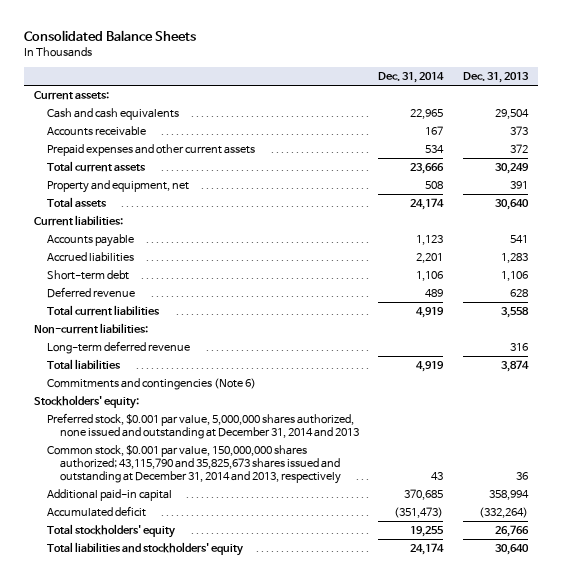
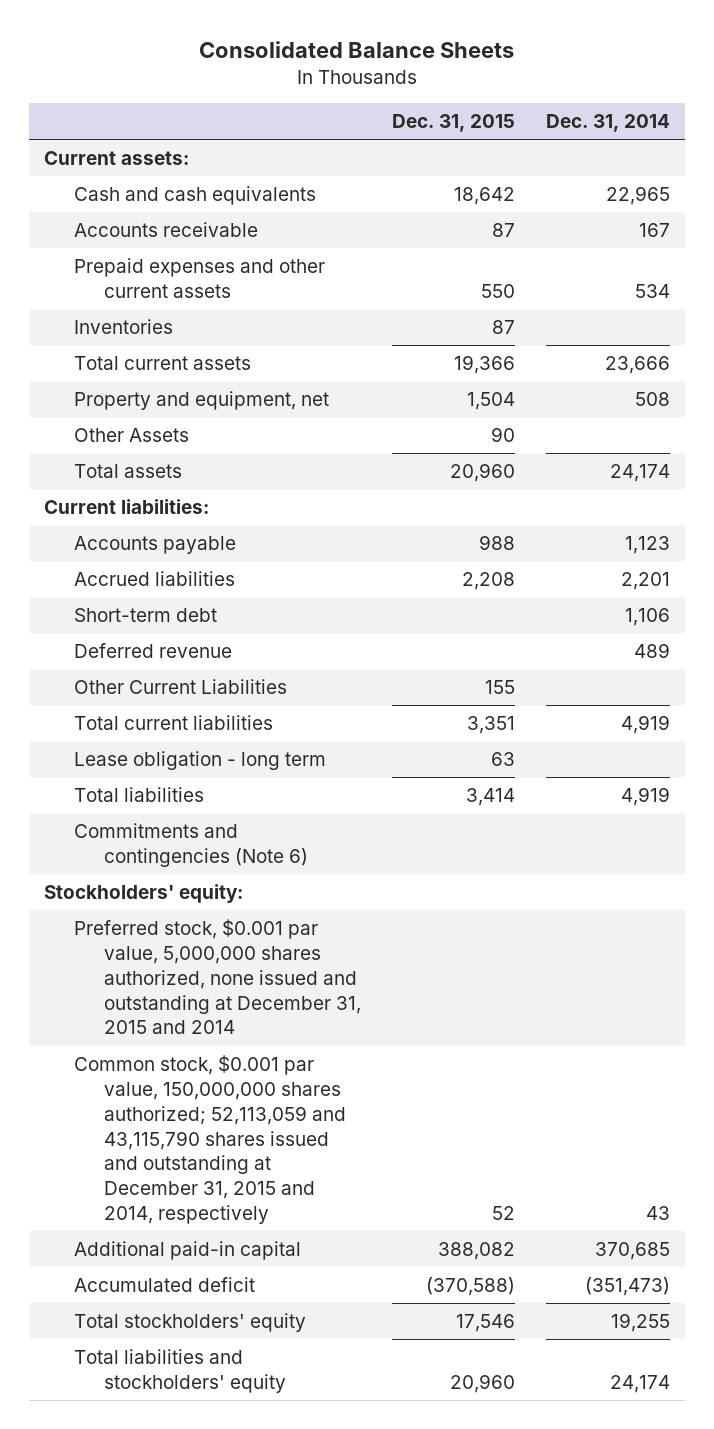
- | Dec. 31, 2014 | Dec. 31, 2013
+ | Dec. 31, 2015 | Dec. 31, 2014
+ Inventories | 87 |
+ Other Assets | 90 |
+ Other Current Liabilities | 155 |
- Non-current liabilities:
- Long-term deferred revenue | | 316
+ Lease obligation - long term | 63 |
- Preferred stock, $0.001 par value, 5,000,000 shares authorized, none issued and outstanding at December 31, 2014 and 2013
- Common stock, $0.001 par value, 150,000,000 shares authorized; 43,115,790 and 35,825,673 shares issued and outstanding at December 31, 2014 and 2013, respectively | 43 | 36
+ Preferred stock, $0.001 par value, 5,000,000 shares authorized, none issued and outstanding at December 31, 2015 and 2014
+ Common stock, $0.001 par value, 150,000,000 shares authorized; 52,113,059 and 43,115,790 shares issued and outstanding at December 31, 2015 and 2014, respectively | 52 | 43

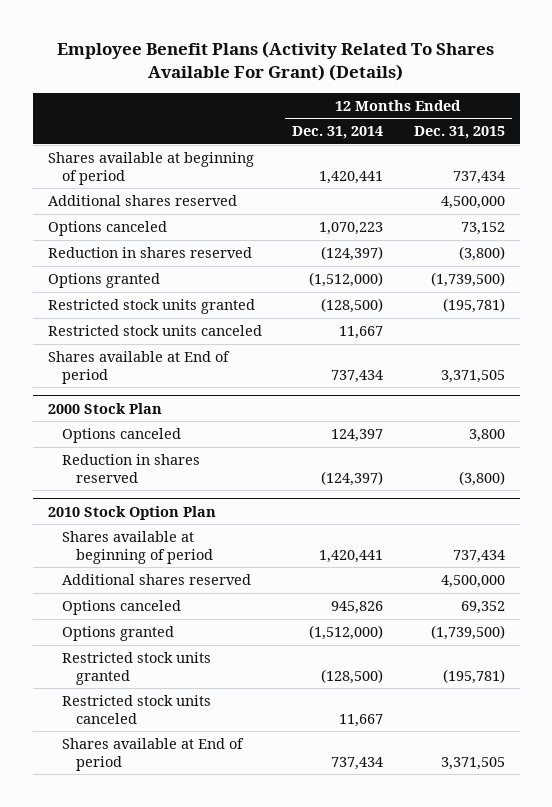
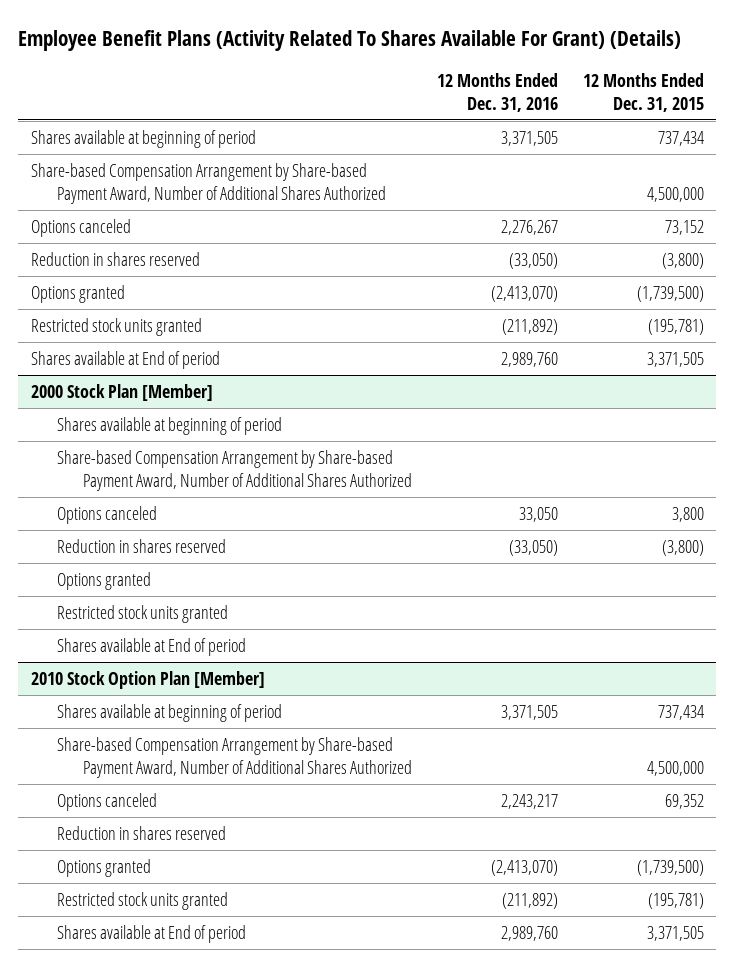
- | 12 Months Ended Dec. 31, 2014 | 12 Months Ended Dec. 31, 2015
+ | 12 Months Ended Dec. 31, 2016 | 12 Months Ended Dec. 31, 2015
- Additional shares reserved | | 4,500,000
+ Share-based Compensation Arrangement by Share-based Payment Award, Number of Additional Shares Authorized | | 4,500,000
- Restricted stock units canceled | 11,667 |
- 2000 Stock Plan
+ 2000 Stock Plan [Member]
+ Shares available at beginning of period
+ Share-based Compensation Arrangement by Share-based Payment Award, Number of Additional Shares Authorized
- 2010 Stock Option Plan
+ Options granted
+ Restricted stock units granted
+ Shares available at End of period
+ 2010 Stock Option Plan [Member]
- Additional shares reserved | | 4,500,000
+ Share-based Compensation Arrangement by Share-based Payment Award, Number of Additional Shares Authorized | | 4,500,000
+ Reduction in shares reserved
- Restricted stock units canceled | 11,667 |

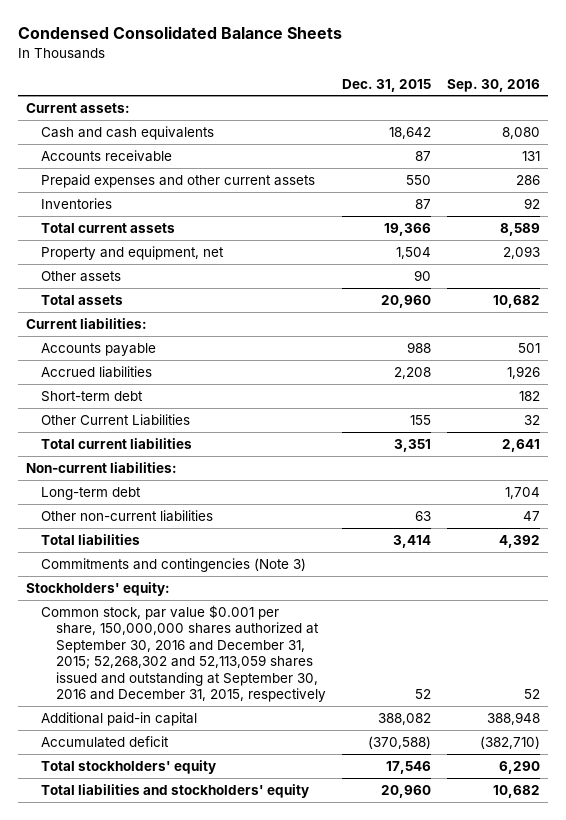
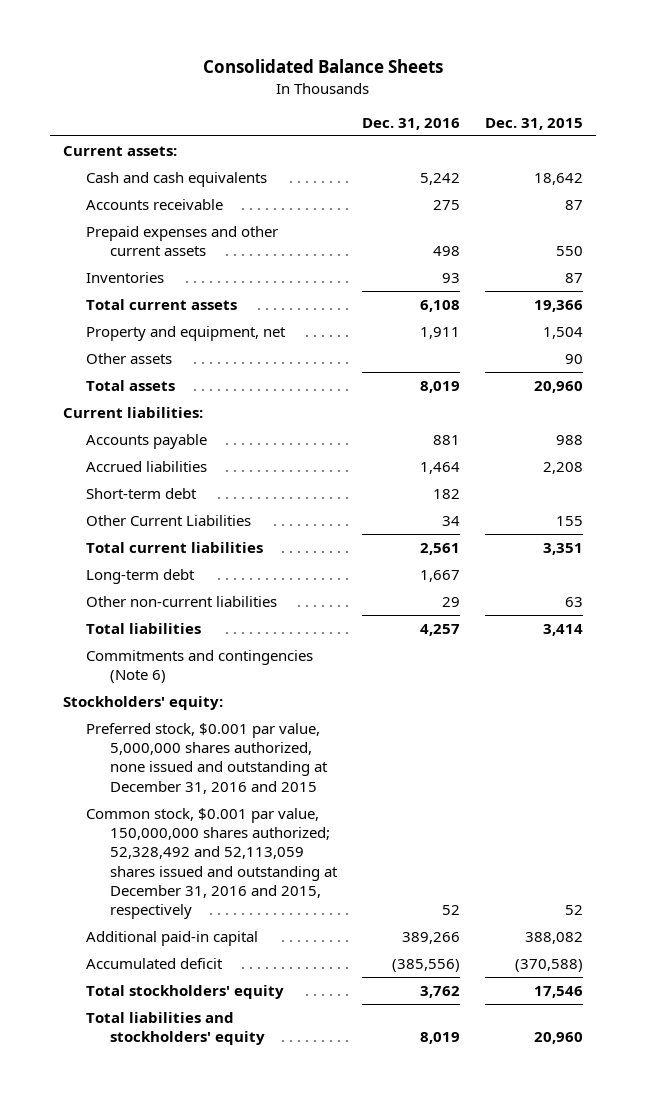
- Condensed Consolidated Balance Sheets
+ Consolidated Balance Sheets
- | Dec. 31, 2015 | Sep. 30, 2016
+ | Dec. 31, 2016 | Dec. 31, 2015
- Non-current liabilities:
- Commitments and contingencies (Note 3)
+ Commitments and contingencies (Note 6)
- Common stock, par value $0.001 per share, 150,000,000 shares authorized at September 30, 2016 and December 31, 2015; 52,268,302 and 52,113,059 shares issued and outstanding at September 30, 2016 and December 31, 2015, respectively | 52 | 52
+ Preferred stock, $0.001 par value, 5,000,000 shares authorized, none issued and outstanding at December 31, 2016 and 2015
+ Common stock, $0.001 par value, 150,000,000 shares authorized; 52,328,492 and 52,113,059 shares issued and outstanding at December 31, 2016 and 2015, respectively | 52 | 52

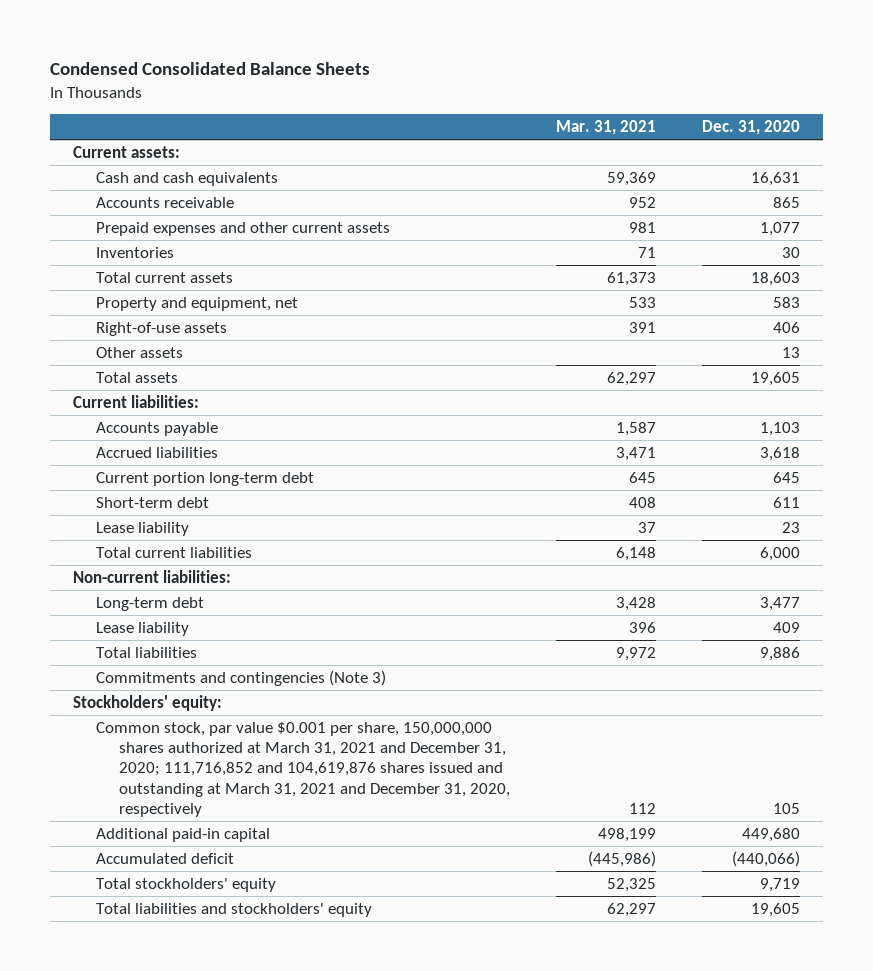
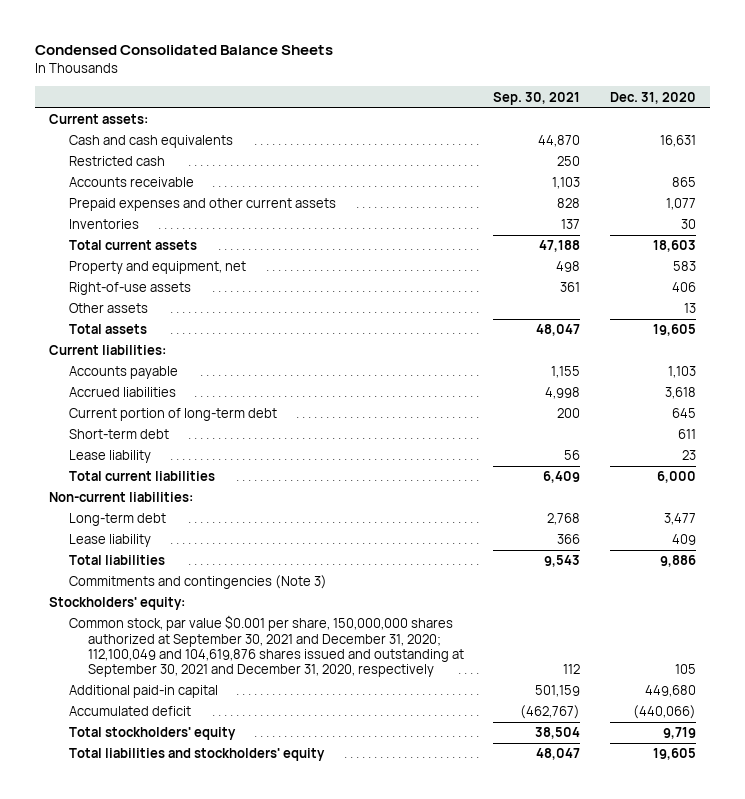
- | Mar. 31, 2021 | Dec. 31, 2020
+ | Sep. 30, 2021 | Dec. 31, 2020
+ Restricted cash | 250 |
- Current portion long-term debt | 645 | 645
+ Current portion of long-term debt | 200 | 645
- Common stock, par value $0.001 per share, 150,000,000 shares authorized at March 31, 2021 and December 31, 2020; 111,716,852 and 104,619,876 shares issued and outstanding at March 31, 2021 and December 31, 2020, respectively | 112 | 105
+ Common stock, par value $0.001 per share, 150,000,000 shares authorized at September 30, 2021 and December 31, 2020; 112,100,049 and 104,619,876 shares issued and outstanding at September 30, 2021 and December 31, 2020, respectively | 112 | 105

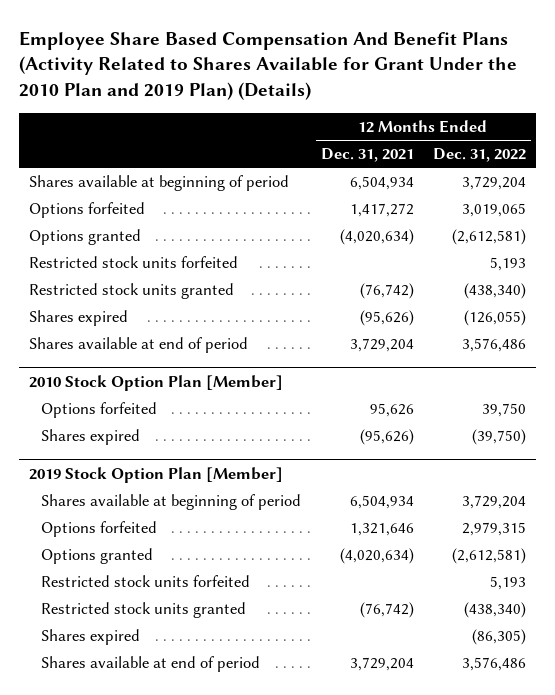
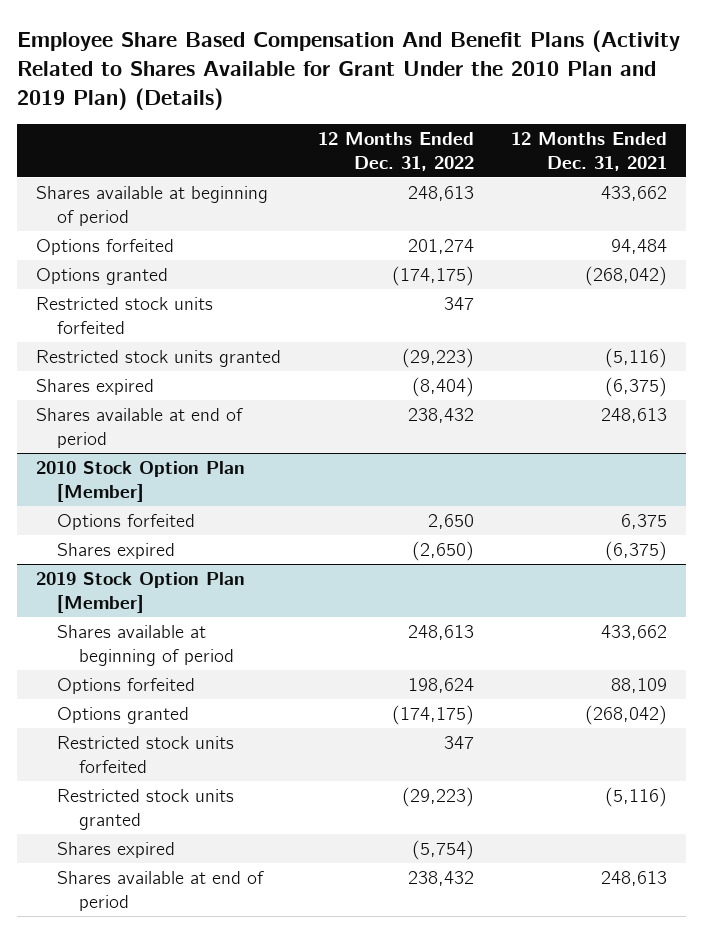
- | 12 Months Ended Dec. 31, 2021 | 12 Months Ended Dec. 31, 2022
+ | 12 Months Ended Dec. 31, 2022 | 12 Months Ended Dec. 31, 2021
- Shares available at beginning of period | 6,504,934 | 3,729,204
- Options forfeited | 1,417,272 | 3,019,065
- Options granted | (4,020,634) | (2,612,581)
- Restricted stock units forfeited | | 5,193
- Restricted stock units granted | (76,742) | (438,340)
- Shares expired | (95,626) | (126,055)
- Shares available at end of period | 3,729,204 | 3,576,486
+ Shares available at beginning of period | 248,613 | 433,662
+ Options forfeited | 201,274 | 94,484
+ Options granted | (174,175) | (268,042)
+ Restricted stock units forfeited | 347 |
+ Restricted stock units granted | (29,223) | (5,116)
+ Shares expired | (8,404) | (6,375)
+ Shares available at end of period | 238,432 | 248,613
@ 2010 Stock Option Plan [Member]
- Options forfeited | 95,626 | 39,750
- Shares expired | (95,626) | (39,750)
+ Options forfeited | 2,650 | 6,375
+ Shares expired | (2,650) | (6,375)
@ 2019 Stock Option Plan [Member]
- Shares available at beginning of period | 6,504,934 | 3,729,204
- Options forfeited | 1,321,646 | 2,979,315
- Options granted | (4,020,634) | (2,612,581)
- Restricted stock units forfeited | | 5,193
- Restricted stock units granted | (76,742) | (438,340)
- Shares expired | | (86,305)
- Shares available at end of period | 3,729,204 | 3,576,486
+ Shares available at beginning of period | 248,613 | 433,662
+ Options forfeited | 198,624 | 88,109
+ Options granted | (174,175) | (268,042)
+ Restricted stock units forfeited | 347 |
+ Restricted stock units granted | (29,223) | (5,116)
+ Shares expired | (5,754) |
+ Shares available at end of period | 238,432 | 248,613

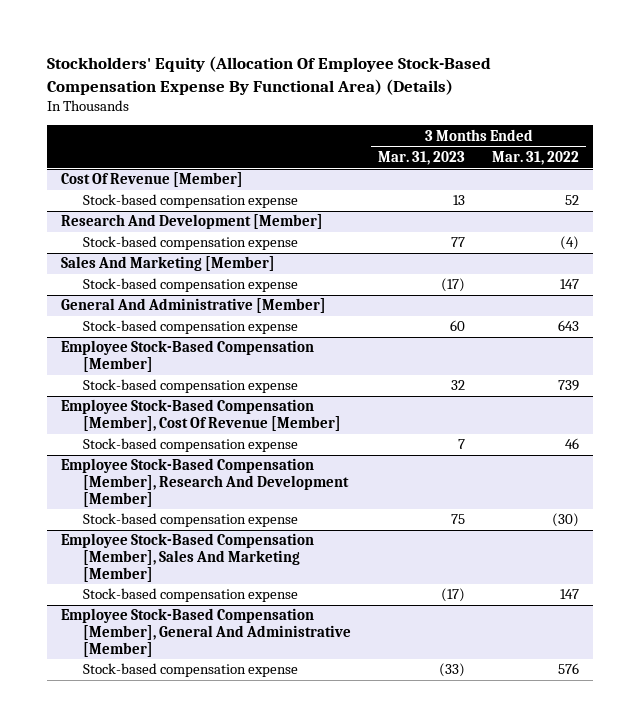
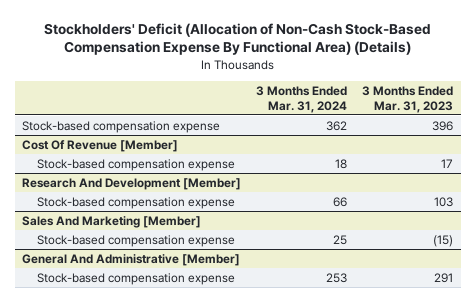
- Stockholders' Equity (Allocation Of Employee Stock-Based Compensation Expense By Functional Area) (Details)
+ Stockholders' Deficit (Allocation of Non-Cash Stock-Based Compensation Expense By Functional Area) (Details)
- | 3 Months Ended Mar. 31, 2023 | 3 Months Ended Mar. 31, 2022
+ | 3 Months Ended Mar. 31, 2024 | 3 Months Ended Mar. 31, 2023
+ Stock-based compensation expense | 362 | 396
@ Cost Of Revenue [Member]
- Stock-based compensation expense | 13 | 52
+ Stock-based compensation expense | 18 | 17
@ Research And Development [Member]
- Stock-based compensation expense | 77 | (4)
+ Stock-based compensation expense | 66 | 103
@ Sales And Marketing [Member]
- Stock-based compensation expense | (17) | 147
+ Stock-based compensation expense | 25 | (15)
@ General And Administrative [Member]
- Stock-based compensation expense | 60 | 643
- Employee Stock-Based Compensation [Member]
- Stock-based compensation expense | 32 | 739
- Employee Stock-Based Compensation [Member], Cost Of Revenue [Member]
- Stock-based compensation expense | 7 | 46
- Employee Stock-Based Compensation [Member], Research And Development [Member]
- Stock-based compensation expense | 75 | (30)
- Employee Stock-Based Compensation [Member], Sales And Marketing [Member]
- Stock-based compensation expense | (17) | 147
- Employee Stock-Based Compensation [Member], General And Administrative [Member]
- Stock-based compensation expense | (33) | 576
@ General And Administrative [Member]
+ Stock-based compensation expense | 253 | 291

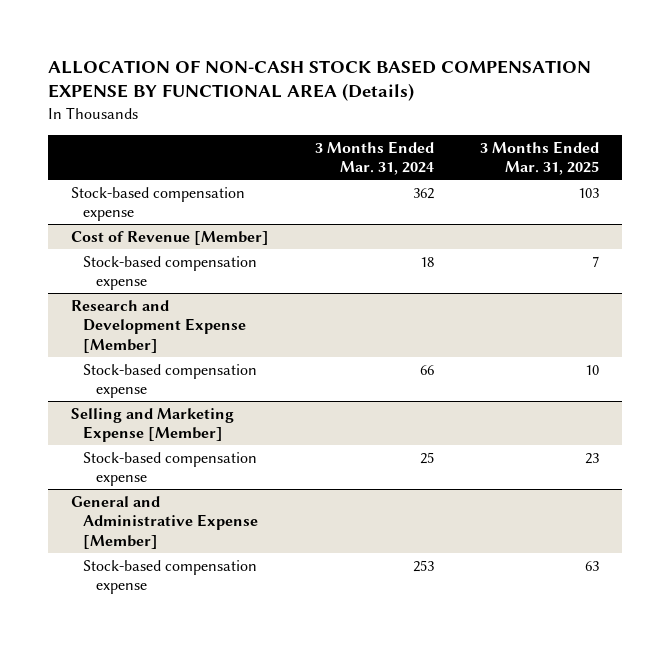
- Stockholders' Deficit (Allocation of Non-Cash Stock-Based Compensation Expense By Functional Area) (Details)
+ ALLOCATION OF NON-CASH STOCK BASED COMPENSATION EXPENSE BY FUNCTIONAL AREA (Details)
- | 3 Months Ended Mar. 31, 2024 | 3 Months Ended Mar. 31, 2023
+ | 3 Months Ended Mar. 31, 2024 | 3 Months Ended Mar. 31, 2025
- Cost Of Revenue [Member]
+ Cost of Revenue [Member]
- Research And Development [Member]
+ Research and Development Expense [Member]
- Sales And Marketing [Member]
+ Selling and Marketing Expense [Member]
- General And Administrative [Member]
+ General and Administrative Expense [Member]

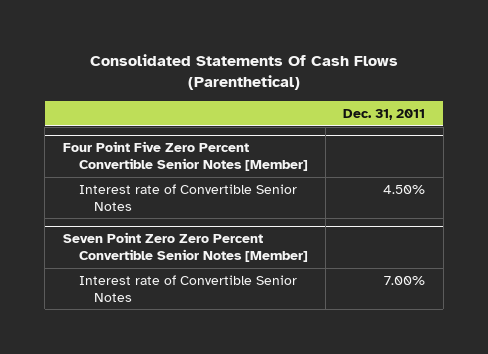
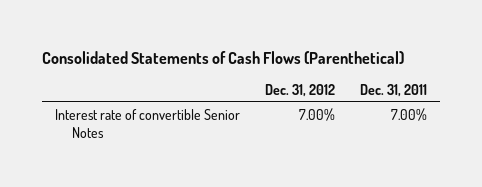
- Consolidated Statements Of Cash Flows (Parenthetical)
+ Consolidated Statements of Cash Flows (Parenthetical)
- | Dec. 31, 2011
+ | Dec. 31, 2012 | Dec. 31, 2011
- Four Point Five Zero Percent Convertible Senior Notes [Member]
- Interest rate of Convertible Senior Notes | 4.50%
- Seven Point Zero Zero Percent Convertible Senior Notes [Member]
- Interest rate of Convertible Senior Notes | 7.00%
+ Interest rate of convertible Senior Notes | 7.00% | 7.00%

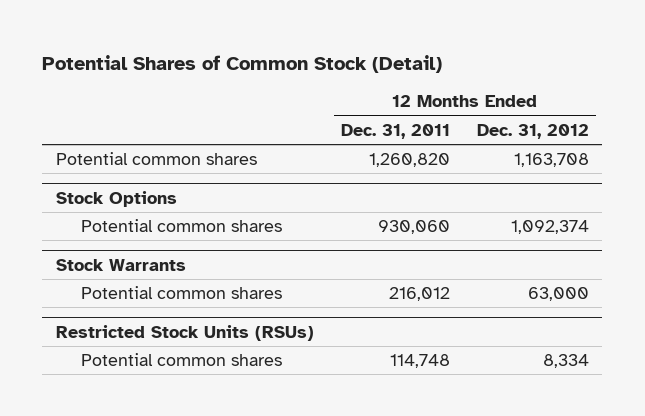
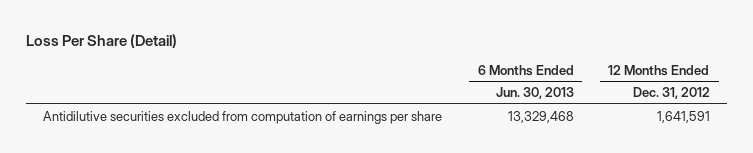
- Potential Shares of Common Stock (Detail)
+ Loss Per Share (Detail)
- | 12 Months Ended Dec. 31, 2011 | 12 Months Ended Dec. 31, 2012
+ | 6 Months Ended Jun. 30, 2013 | 12 Months Ended Dec. 31, 2012
- Potential common shares | 1,260,820 | 1,163,708
- Stock Options
- Potential common shares | 930,060 | 1,092,374
- Stock Warrants
- Potential common shares | 216,012 | 63,000
- Restricted Stock Units (RSUs)
- Potential common shares | 114,748 | 8,334
+ Antidilutive securities excluded from computation of earnings per share | 13,329,468 | 1,641,591

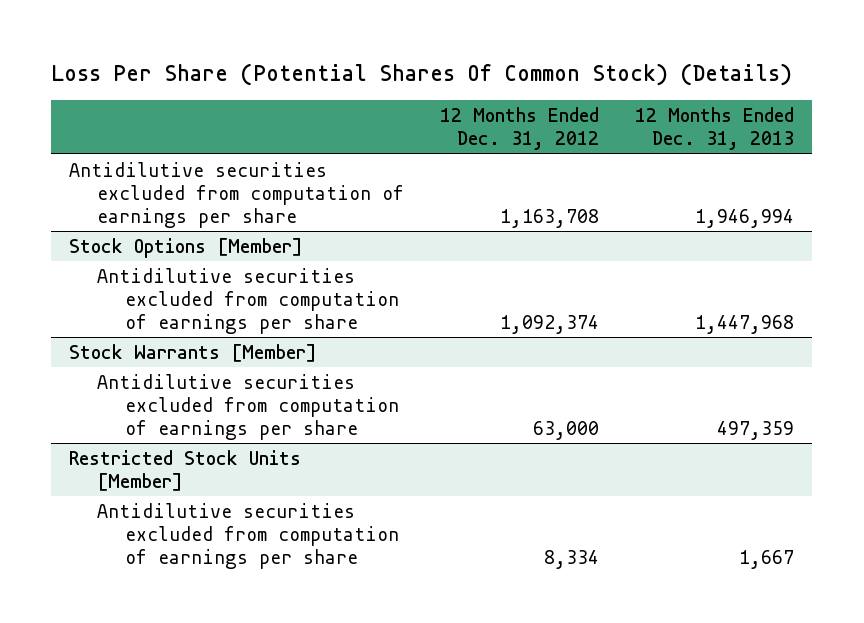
- Loss Per Share (Detail)
+ Loss Per Share (Potential Shares Of Common Stock) (Details)
- | 6 Months Ended Jun. 30, 2013 | 12 Months Ended Dec. 31, 2012
+ | 12 Months Ended Dec. 31, 2012 | 12 Months Ended Dec. 31, 2013
- Antidilutive securities excluded from computation of earnings per share | 13,329,468 | 1,641,591
+ Antidilutive securities excluded from computation of earnings per share | 1,163,708 | 1,946,994
+ Stock Options [Member]
+ Antidilutive securities excluded from computation of earnings per share | 1,092,374 | 1,447,968
+ Stock Warrants [Member]
+ Antidilutive securities excluded from computation of earnings per share | 63,000 | 497,359
+ Restricted Stock Units [Member]
+ Antidilutive securities excluded from computation of earnings per share | 8,334 | 1,667

